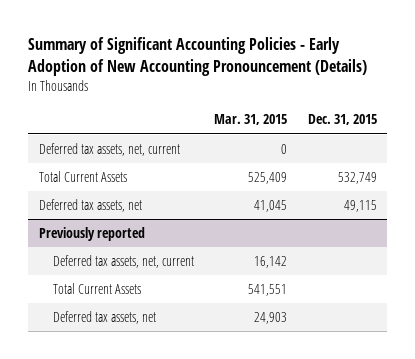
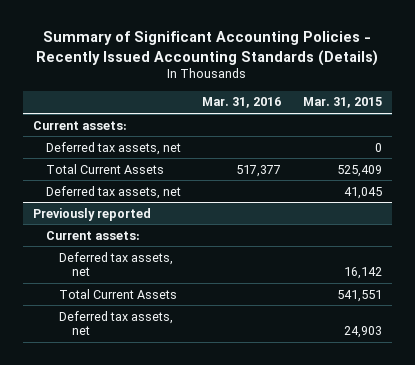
- Summary of Significant Accounting Policies - Early Adoption of New Accounting Pronouncement (Details)
+ Summary of Significant Accounting Policies - Recently Issued Accounting Standards (Details)
- | Mar. 31, 2015 | Dec. 31, 2015
+ | Mar. 31, 2016 | Mar. 31, 2015
- Deferred tax assets, net, current | 0 |
+ Current assets:
+ Deferred tax assets, net | | 0
@ Previously reported
- Deferred tax assets, net, current | 16,142 |
+ Current assets:
+ Deferred tax assets, net | | 16,142

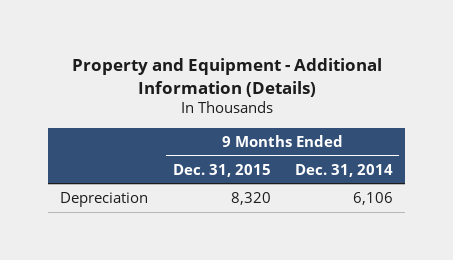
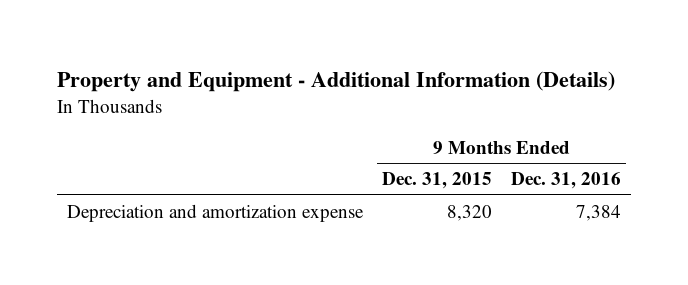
- | 9 Months Ended Dec. 31, 2015 | 9 Months Ended Dec. 31, 2014
+ | 9 Months Ended Dec. 31, 2015 | 9 Months Ended Dec. 31, 2016
- Depreciation | 8,320 | 6,106
+ Depreciation and amortization expense | 8,320 | 7,384

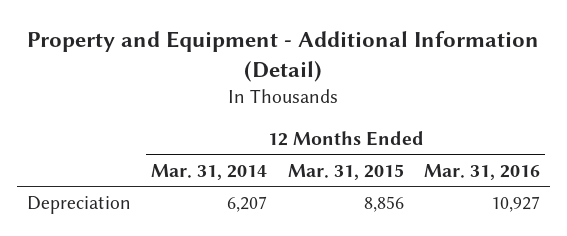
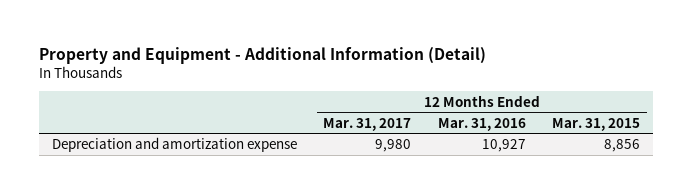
- | 12 Months Ended Mar. 31, 2014 | 12 Months Ended Mar. 31, 2015 | 12 Months Ended Mar. 31, 2016
+ | 12 Months Ended Mar. 31, 2017 | 12 Months Ended Mar. 31, 2016 | 12 Months Ended Mar. 31, 2015
- Depreciation | 6,207 | 8,856 | 10,927
+ Depreciation and amortization expense | 9,980 | 10,927 | 8,856

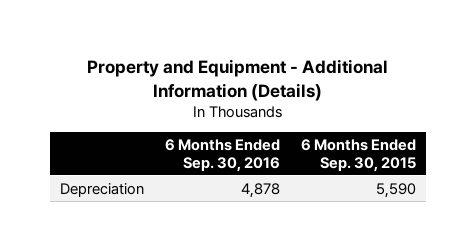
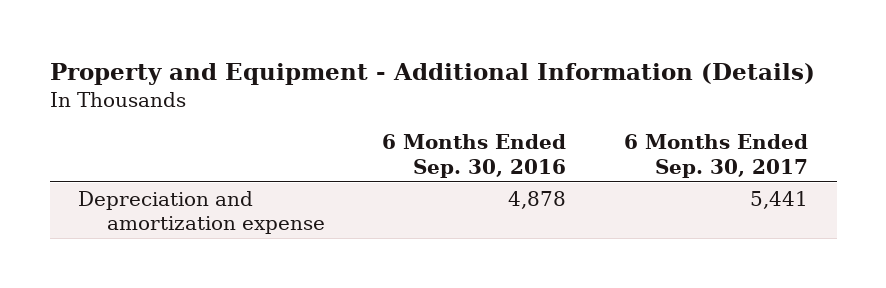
- | 6 Months Ended Sep. 30, 2016 | 6 Months Ended Sep. 30, 2015
+ | 6 Months Ended Sep. 30, 2016 | 6 Months Ended Sep. 30, 2017
- Depreciation | 4,878 | 5,590
+ Depreciation and amortization expense | 4,878 | 5,441

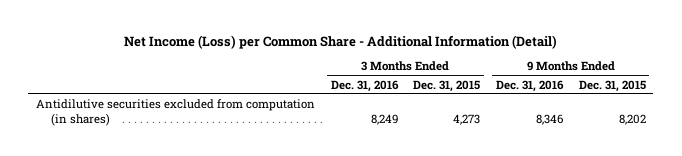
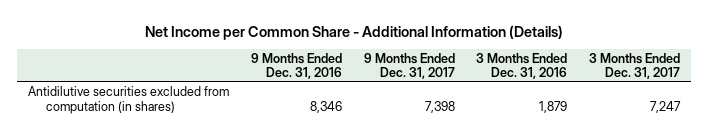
- Net Income (Loss) per Common Share - Additional Information (Detail)
+ Net Income per Common Share - Additional Information (Details)
- | 3 Months Ended Dec. 31, 2016 | 3 Months Ended Dec. 31, 2015 | 9 Months Ended Dec. 31, 2016 | 9 Months Ended Dec. 31, 2015
+ | 9 Months Ended Dec. 31, 2016 | 9 Months Ended Dec. 31, 2017 | 3 Months Ended Dec. 31, 2016 | 3 Months Ended Dec. 31, 2017
- Antidilutive securities excluded from computation (in shares) | 8,249 | 4,273 | 8,346 | 8,202
+ Antidilutive securities excluded from computation (in shares) | 8,346 | 7,398 | 1,879 | 7,247

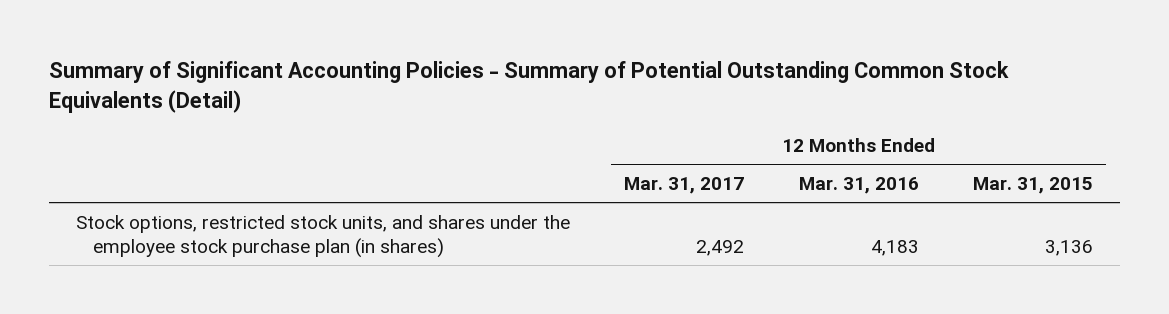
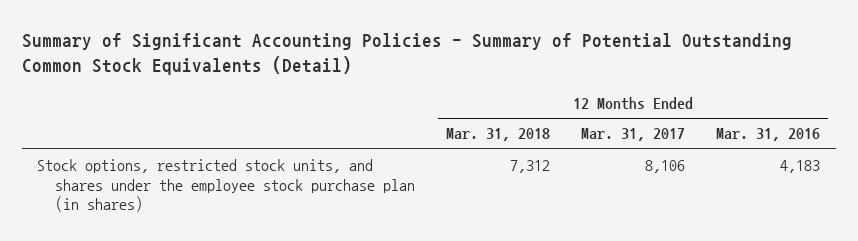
- | 12 Months Ended Mar. 31, 2017 | 12 Months Ended Mar. 31, 2016 | 12 Months Ended Mar. 31, 2015
+ | 12 Months Ended Mar. 31, 2018 | 12 Months Ended Mar. 31, 2017 | 12 Months Ended Mar. 31, 2016
- Stock options, restricted stock units, and shares under the employee stock purchase plan (in shares) | 2,492 | 4,183 | 3,136
+ Stock options, restricted stock units, and shares under the employee stock purchase plan (in shares) | 7,312 | 8,106 | 4,183

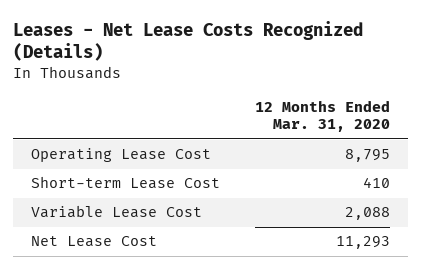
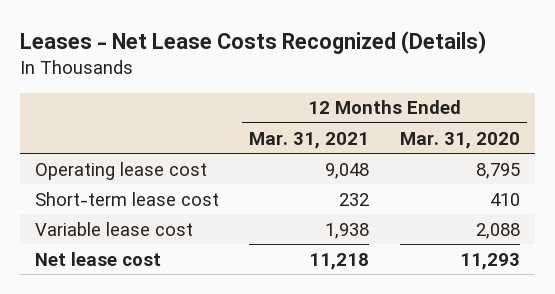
- | 12 Months Ended Mar. 31, 2020
+ | 12 Months Ended Mar. 31, 2021 | 12 Months Ended Mar. 31, 2020
- Operating Lease Cost | 8,795
- Short-term Lease Cost | 410
- Variable Lease Cost | 2,088
- Net Lease Cost | 11,293
+ Operating lease cost | 9,048 | 8,795
+ Short-term lease cost | 232 | 410
+ Variable lease cost | 1,938 | 2,088
+ Net lease cost | 11,218 | 11,293

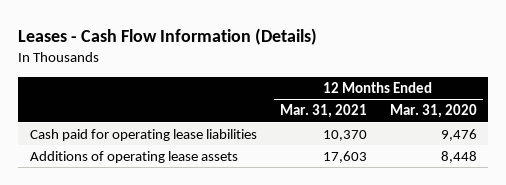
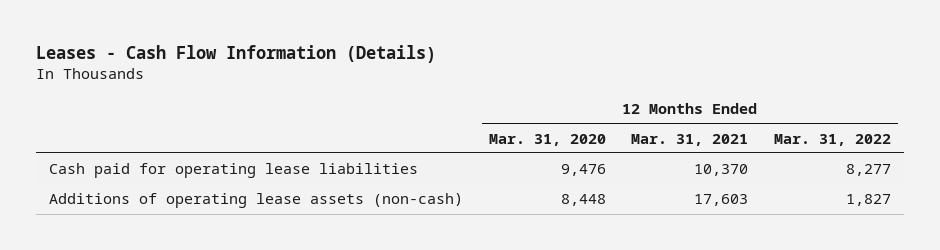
- | 12 Months Ended Mar. 31, 2021 | 12 Months Ended Mar. 31, 2020
+ | 12 Months Ended Mar. 31, 2020 | 12 Months Ended Mar. 31, 2021 | 12 Months Ended Mar. 31, 2022
- Additions of operating lease assets | 17,603 | 8,448
+ Additions of operating lease assets (non-cash) | 8,448 | 17,603 | 1,827

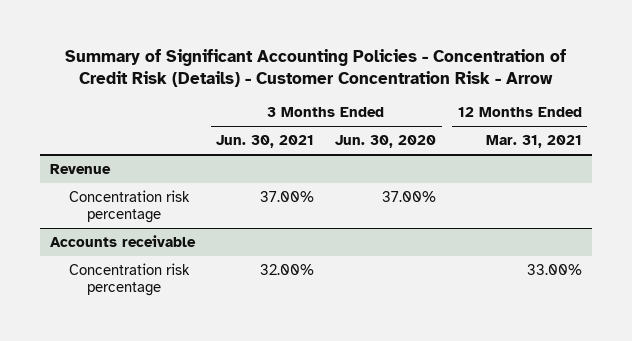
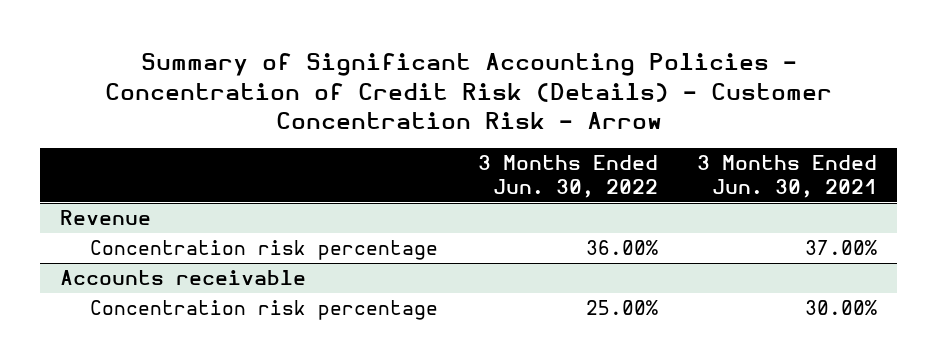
- | 3 Months Ended Jun. 30, 2021 | 3 Months Ended Jun. 30, 2020 | 12 Months Ended Mar. 31, 2021
+ | 3 Months Ended Jun. 30, 2022 | 3 Months Ended Jun. 30, 2021
@ Accounts receivable
- Concentration risk percentage | 32.00% | | 33.00%
+ Concentration risk percentage | 25.00% | 30.00%

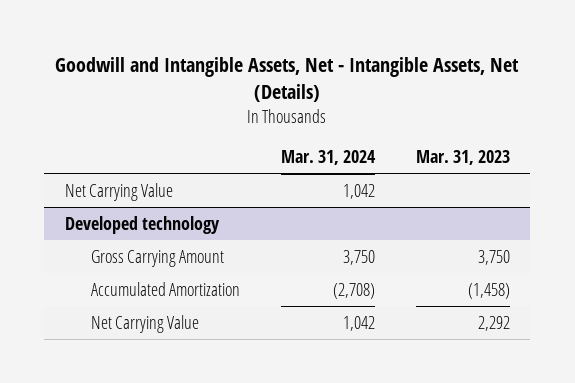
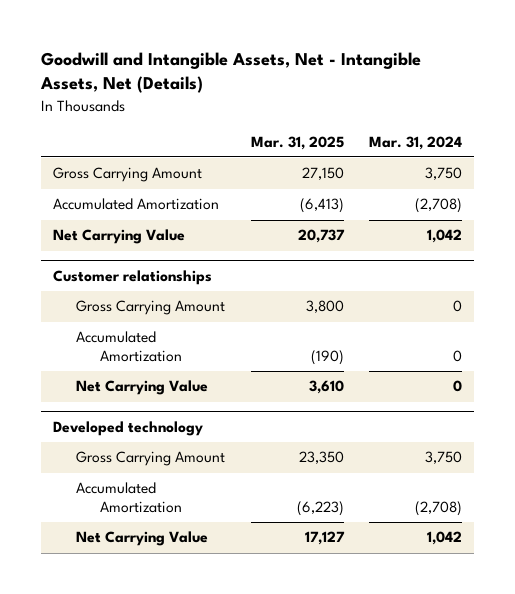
- | Mar. 31, 2024 | Mar. 31, 2023
+ | Mar. 31, 2025 | Mar. 31, 2024
+ Gross Carrying Amount | 27,150 | 3,750
+ Accumulated Amortization | (6,413) | (2,708)
+ Customer relationships
+ Gross Carrying Amount | 3,800 | 0
+ Accumulated Amortization | (190) | 0
+ Net Carrying Value | 3,610 | 0

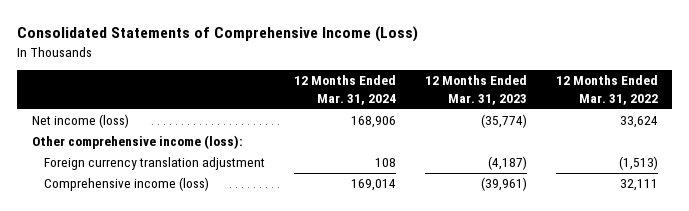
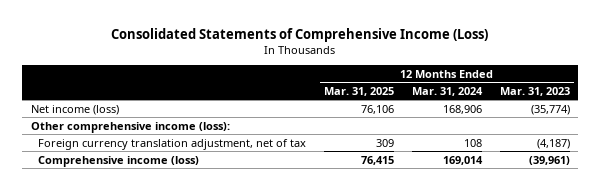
- | 12 Months Ended Mar. 31, 2024 | 12 Months Ended Mar. 31, 2023 | 12 Months Ended Mar. 31, 2022
+ | 12 Months Ended Mar. 31, 2025 | 12 Months Ended Mar. 31, 2024 | 12 Months Ended Mar. 31, 2023
- Foreign currency translation adjustment | 108 | (4,187) | (1,513)
+ Foreign currency translation adjustment, net of tax | 309 | 108 | (4,187)

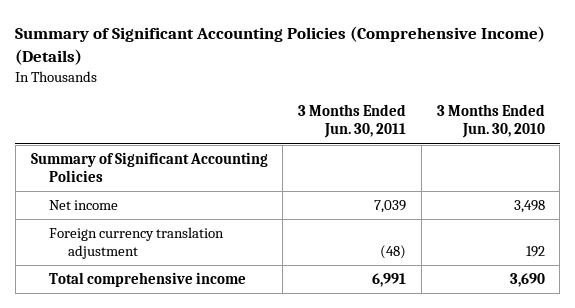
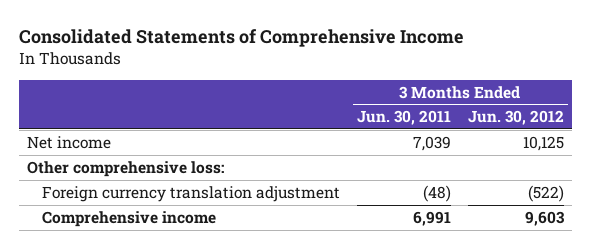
- Summary of Significant Accounting Policies (Comprehensive Income) (Details)
+ Consolidated Statements of Comprehensive Income
- | 3 Months Ended Jun. 30, 2011 | 3 Months Ended Jun. 30, 2010
+ | 3 Months Ended Jun. 30, 2011 | 3 Months Ended Jun. 30, 2012
- Summary of Significant Accounting Policies
+ Other comprehensive loss:
- Total comprehensive income | 6,991 | 3,690
+ Comprehensive income | 6,991 | 9,603

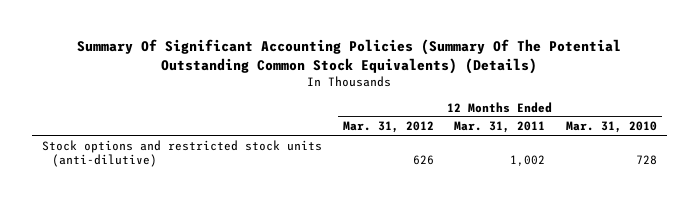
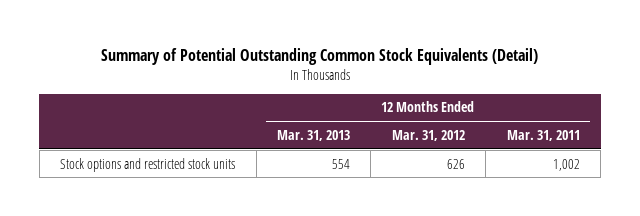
- Summary Of Significant Accounting Policies (Summary Of The Potential Outstanding Common Stock Equivalents) (Details)
+ Summary of Potential Outstanding Common Stock Equivalents (Detail)
- | 12 Months Ended Mar. 31, 2012 | 12 Months Ended Mar. 31, 2011 | 12 Months Ended Mar. 31, 2010
+ | 12 Months Ended Mar. 31, 2013 | 12 Months Ended Mar. 31, 2012 | 12 Months Ended Mar. 31, 2011
- Stock options and restricted stock units (anti-dilutive) | 626 | 1,002 | 728
+ Stock options and restricted stock units | 554 | 626 | 1,002

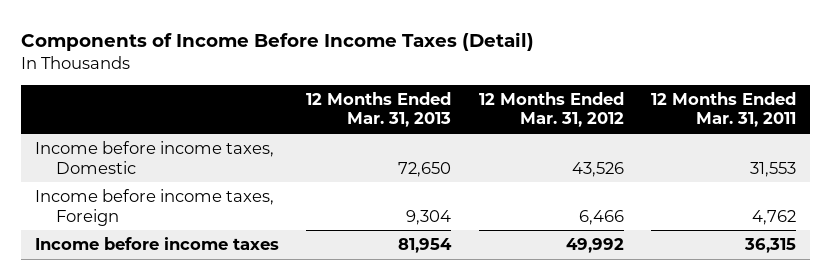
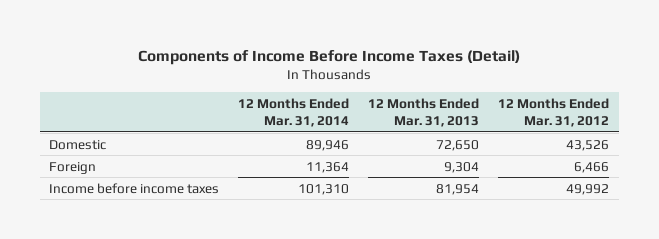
- | 12 Months Ended Mar. 31, 2013 | 12 Months Ended Mar. 31, 2012 | 12 Months Ended Mar. 31, 2011
+ | 12 Months Ended Mar. 31, 2014 | 12 Months Ended Mar. 31, 2013 | 12 Months Ended Mar. 31, 2012
- Income before income taxes, Domestic | 72,650 | 43,526 | 31,553
- Income before income taxes, Foreign | 9,304 | 6,466 | 4,762
+ Domestic | 89,946 | 72,650 | 43,526
+ Foreign | 11,364 | 9,304 | 6,466

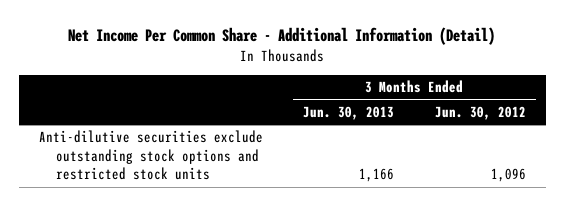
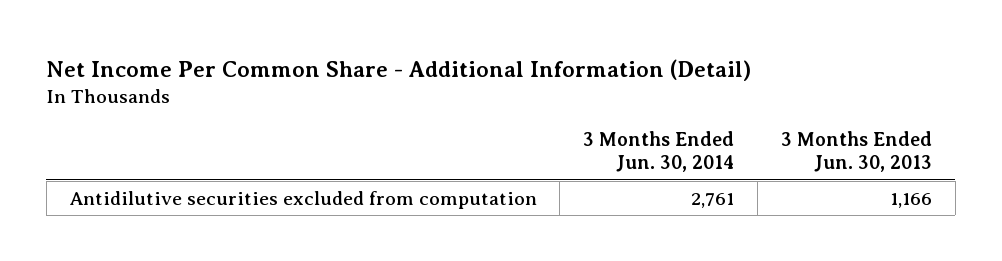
- | 3 Months Ended Jun. 30, 2013 | 3 Months Ended Jun. 30, 2012
+ | 3 Months Ended Jun. 30, 2014 | 3 Months Ended Jun. 30, 2013
- Anti-dilutive securities exclude outstanding stock options and restricted stock units | 1,166 | 1,096
+ Antidilutive securities excluded from computation | 2,761 | 1,166

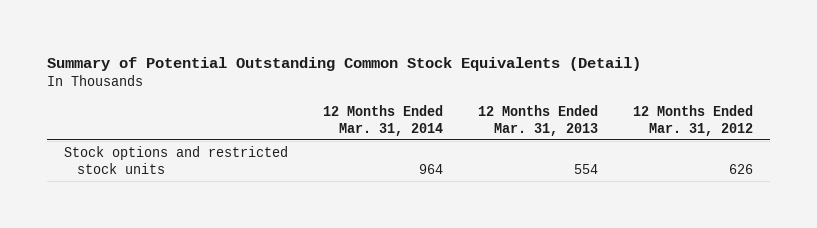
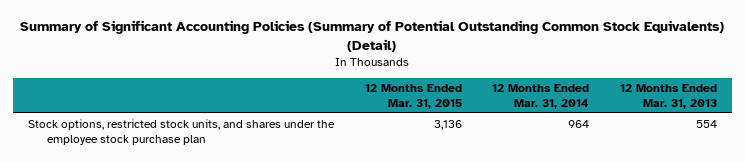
- Summary of Potential Outstanding Common Stock Equivalents (Detail)
+ Summary of Significant Accounting Policies (Summary of Potential Outstanding Common Stock Equivalents) (Detail)
- | 12 Months Ended Mar. 31, 2014 | 12 Months Ended Mar. 31, 2013 | 12 Months Ended Mar. 31, 2012
+ | 12 Months Ended Mar. 31, 2015 | 12 Months Ended Mar. 31, 2014 | 12 Months Ended Mar. 31, 2013
- Stock options and restricted stock units | 964 | 554 | 626
+ Stock options, restricted stock units, and shares under the employee stock purchase plan | 3,136 | 964 | 554

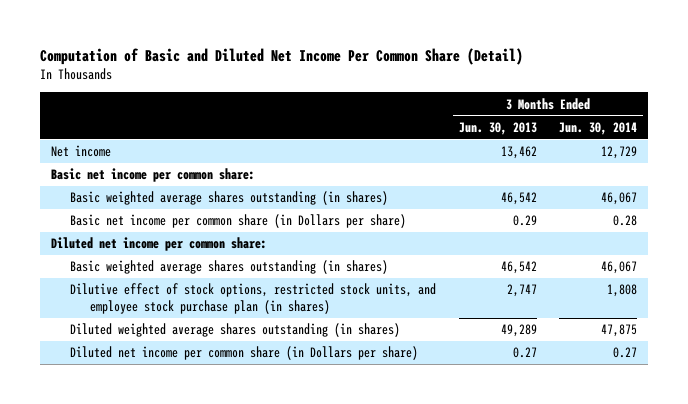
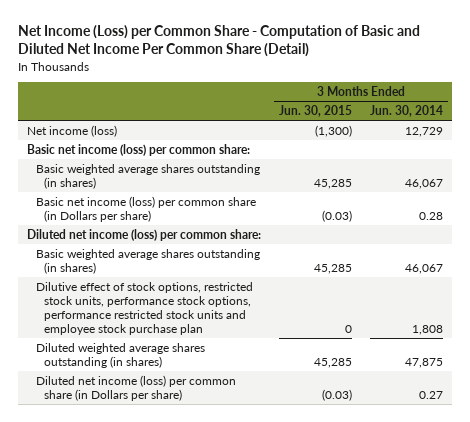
- Computation of Basic and Diluted Net Income Per Common Share (Detail)
+ Net Income (Loss) per Common Share - Computation of Basic and Diluted Net Income Per Common Share (Detail)
- | 3 Months Ended Jun. 30, 2013 | 3 Months Ended Jun. 30, 2014
+ | 3 Months Ended Jun. 30, 2015 | 3 Months Ended Jun. 30, 2014
- Net income | 13,462 | 12,729
- Basic net income per common share:
+ Net income (loss) | (1,300) | 12,729
+ Basic net income (loss) per common share:
- Basic net income per common share (in Dollars per share) | 0.29 | 0.28
- Diluted net income per common share:
+ Basic net income (loss) per common share (in Dollars per share) | (0.03) | 0.28
+ Diluted net income (loss) per common share:
- Dilutive effect of stock options, restricted stock units, and employee stock purchase plan (in shares) | 2,747 | 1,808
+ Dilutive effect of stock options, restricted stock units, performance stock options, performance restricted stock units and employee stock purchase plan | 0 | 1,808
- Diluted net income per common share (in Dollars per share) | 0.27 | 0.27
+ Diluted net income (loss) per common share (in Dollars per share) | (0.03) | 0.27

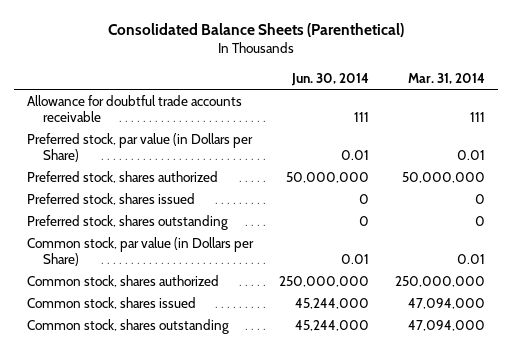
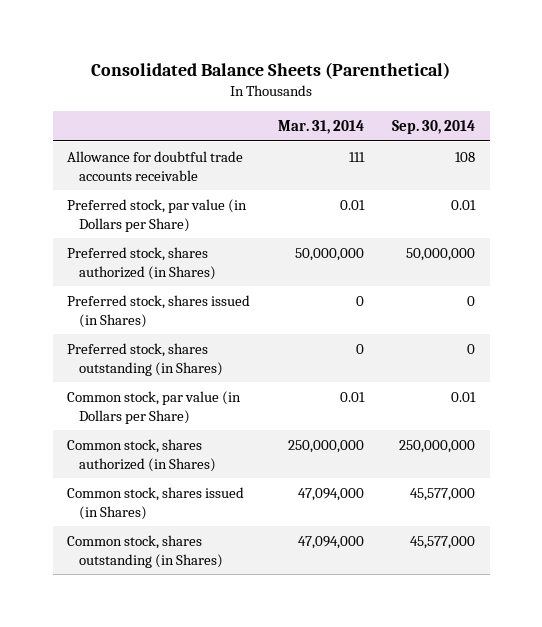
- | Jun. 30, 2014 | Mar. 31, 2014
+ | Mar. 31, 2014 | Sep. 30, 2014
- Preferred stock, shares authorized | 50,000,000 | 50,000,000
- Preferred stock, shares issued | 0 | 0
- Preferred stock, shares outstanding | 0 | 0
+ Preferred stock, shares authorized (in Shares) | 50,000,000 | 50,000,000
+ Preferred stock, shares issued (in Shares) | 0 | 0
+ Preferred stock, shares outstanding (in Shares) | 0 | 0
- Common stock, shares authorized | 250,000,000 | 250,000,000
- Common stock, shares issued | 45,244,000 | 47,094,000
- Common stock, shares outstanding | 45,244,000 | 47,094,000
+ Common stock, shares authorized (in Shares) | 250,000,000 | 250,000,000
+ Common stock, shares issued (in Shares) | 47,094,000 | 45,577,000
+ Common stock, shares outstanding (in Shares) | 47,094,000 | 45,577,000

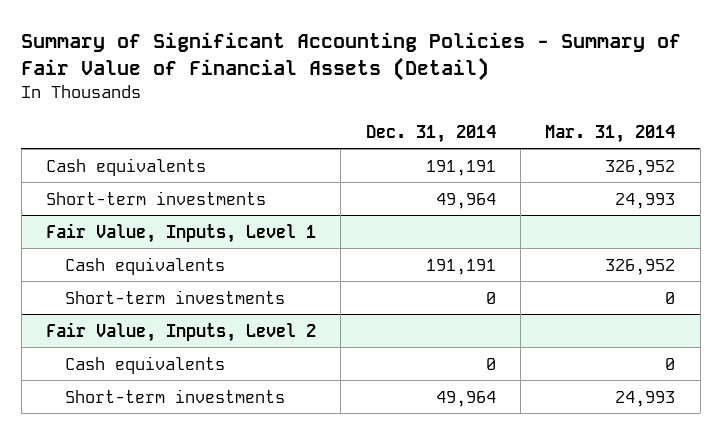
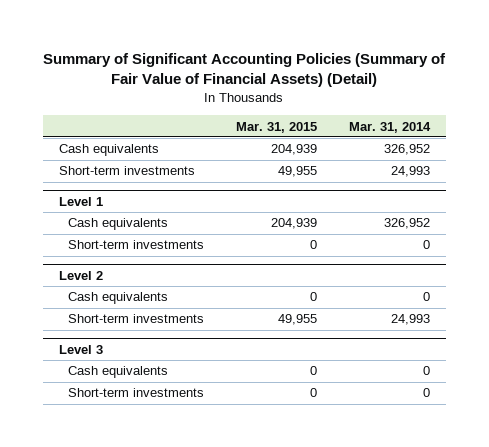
- Summary of Significant Accounting Policies - Summary of Fair Value of Financial Assets (Detail)
+ Summary of Significant Accounting Policies (Summary of Fair Value of Financial Assets) (Detail)
- | Dec. 31, 2014 | Mar. 31, 2014
+ | Mar. 31, 2015 | Mar. 31, 2014
- Fair Value, Inputs, Level 1
+ Level 1
- Fair Value, Inputs, Level 2
+ Level 2
+ Level 3
+ Cash equivalents | 0 | 0
+ Short-term investments | 0 | 0

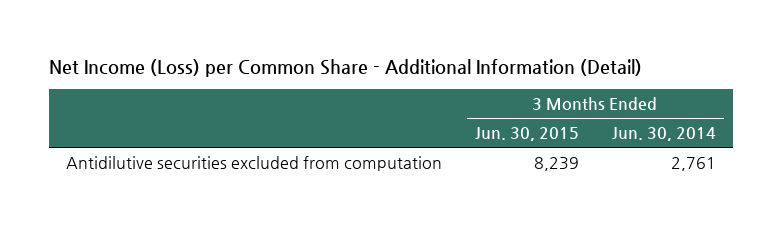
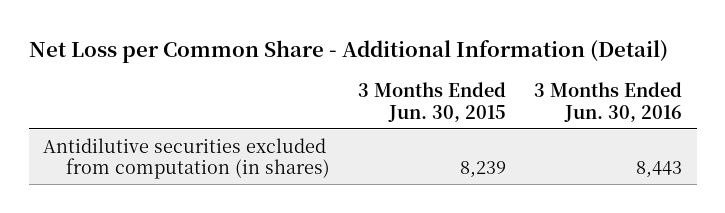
- Net Income (Loss) per Common Share - Additional Information (Detail)
+ Net Loss per Common Share - Additional Information (Detail)
- | 3 Months Ended Jun. 30, 2015 | 3 Months Ended Jun. 30, 2014
+ | 3 Months Ended Jun. 30, 2015 | 3 Months Ended Jun. 30, 2016
- Antidilutive securities excluded from computation | 8,239 | 2,761
+ Antidilutive securities excluded from computation (in shares) | 8,239 | 8,443

